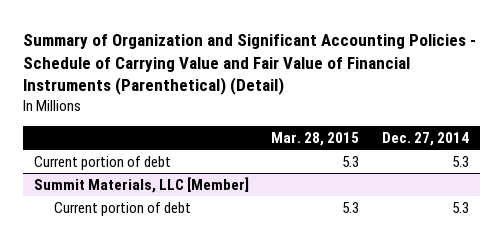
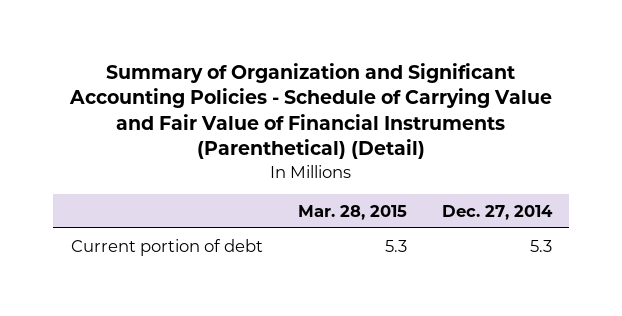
- Summit Materials, LLC [Member]
- Current portion of debt | 5.3 | 5.3

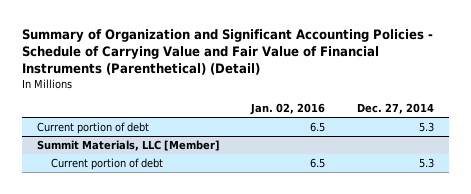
- | Mar. 28, 2015 | Dec. 27, 2014
+ | Jan. 02, 2016 | Dec. 27, 2014
+ Summit Materials, LLC [Member]
+ Current portion of debt | 6.5 | 5.3

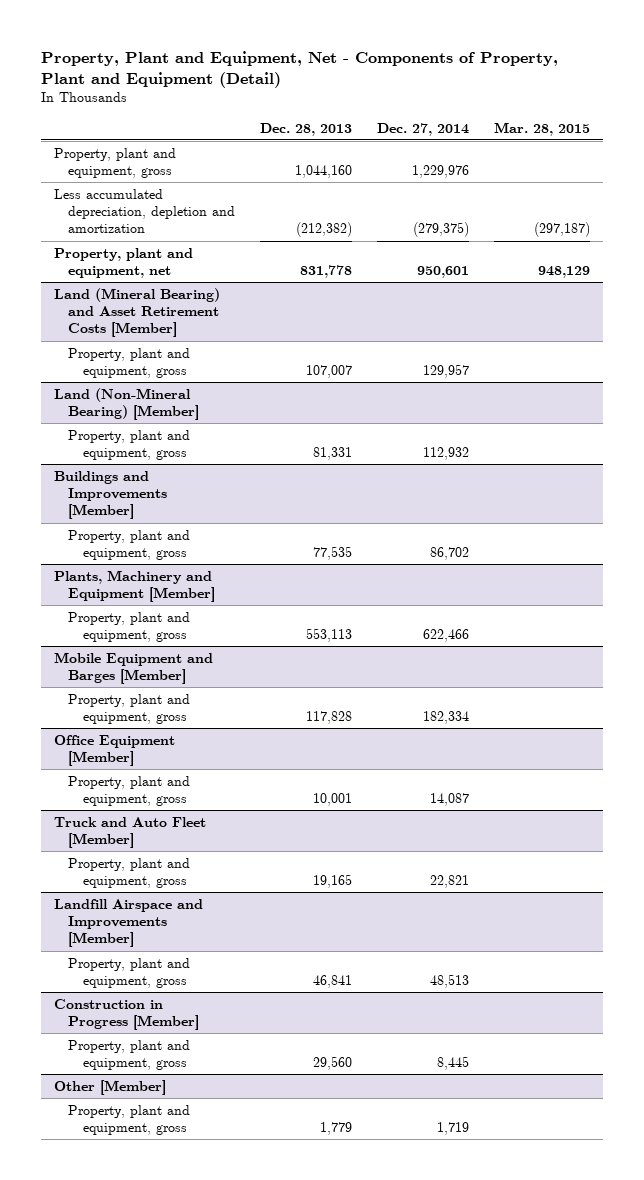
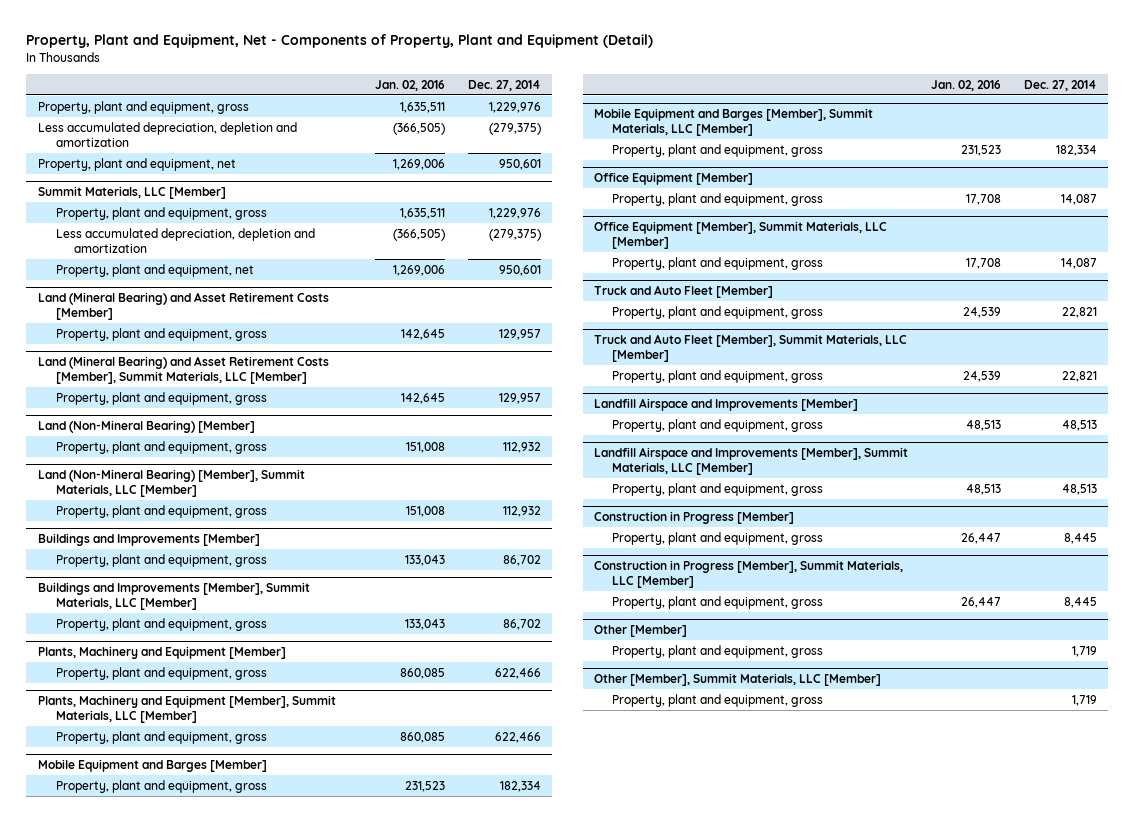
- | Dec. 28, 2013 | Dec. 27, 2014 | Mar. 28, 2015
+ | Jan. 02, 2016 | Dec. 27, 2014
+ Summit Materials, LLC [Member]
+ Property, plant and equipment, gross | 1,635,511 | 1,229,976
+ Less accumulated depreciation, depletion and amortization | (366,505) | (279,375)
+ Property, plant and equipment, net | 1,269,006 | 950,601
+ Land (Mineral Bearing) and Asset Retirement Costs [Member], Summit Materials, LLC [Member]
+ Property, plant and equipment, gross | 142,645 | 129,957
+ Land (Non-Mineral Bearing) [Member], Summit Materials, LLC [Member]
+ Property, plant and equipment, gross | 151,008 | 112,932
+ Buildings and Improvements [Member], Summit Materials, LLC [Member]
+ Property, plant and equipment, gross | 133,043 | 86,702
+ Plants, Machinery and Equipment [Member], Summit Materials, LLC [Member]
+ Property, plant and equipment, gross | 860,085 | 622,466
+ Mobile Equipment and Barges [Member], Summit Materials, LLC [Member]
+ Property, plant and equipment, gross | 231,523 | 182,334
+ Office Equipment [Member], Summit Materials, LLC [Member]
+ Property, plant and equipment, gross | 17,708 | 14,087
+ Truck and Auto Fleet [Member], Summit Materials, LLC [Member]
+ Property, plant and equipment, gross | 24,539 | 22,821
+ Landfill Airspace and Improvements [Member], Summit Materials, LLC [Member]
+ Property, plant and equipment, gross | 48,513 | 48,513
+ Construction in Progress [Member], Summit Materials, LLC [Member]
+ Property, plant and equipment, gross | 26,447 | 8,445
+ Other [Member], Summit Materials, LLC [Member]
+ Property, plant and equipment, gross | | 1,719

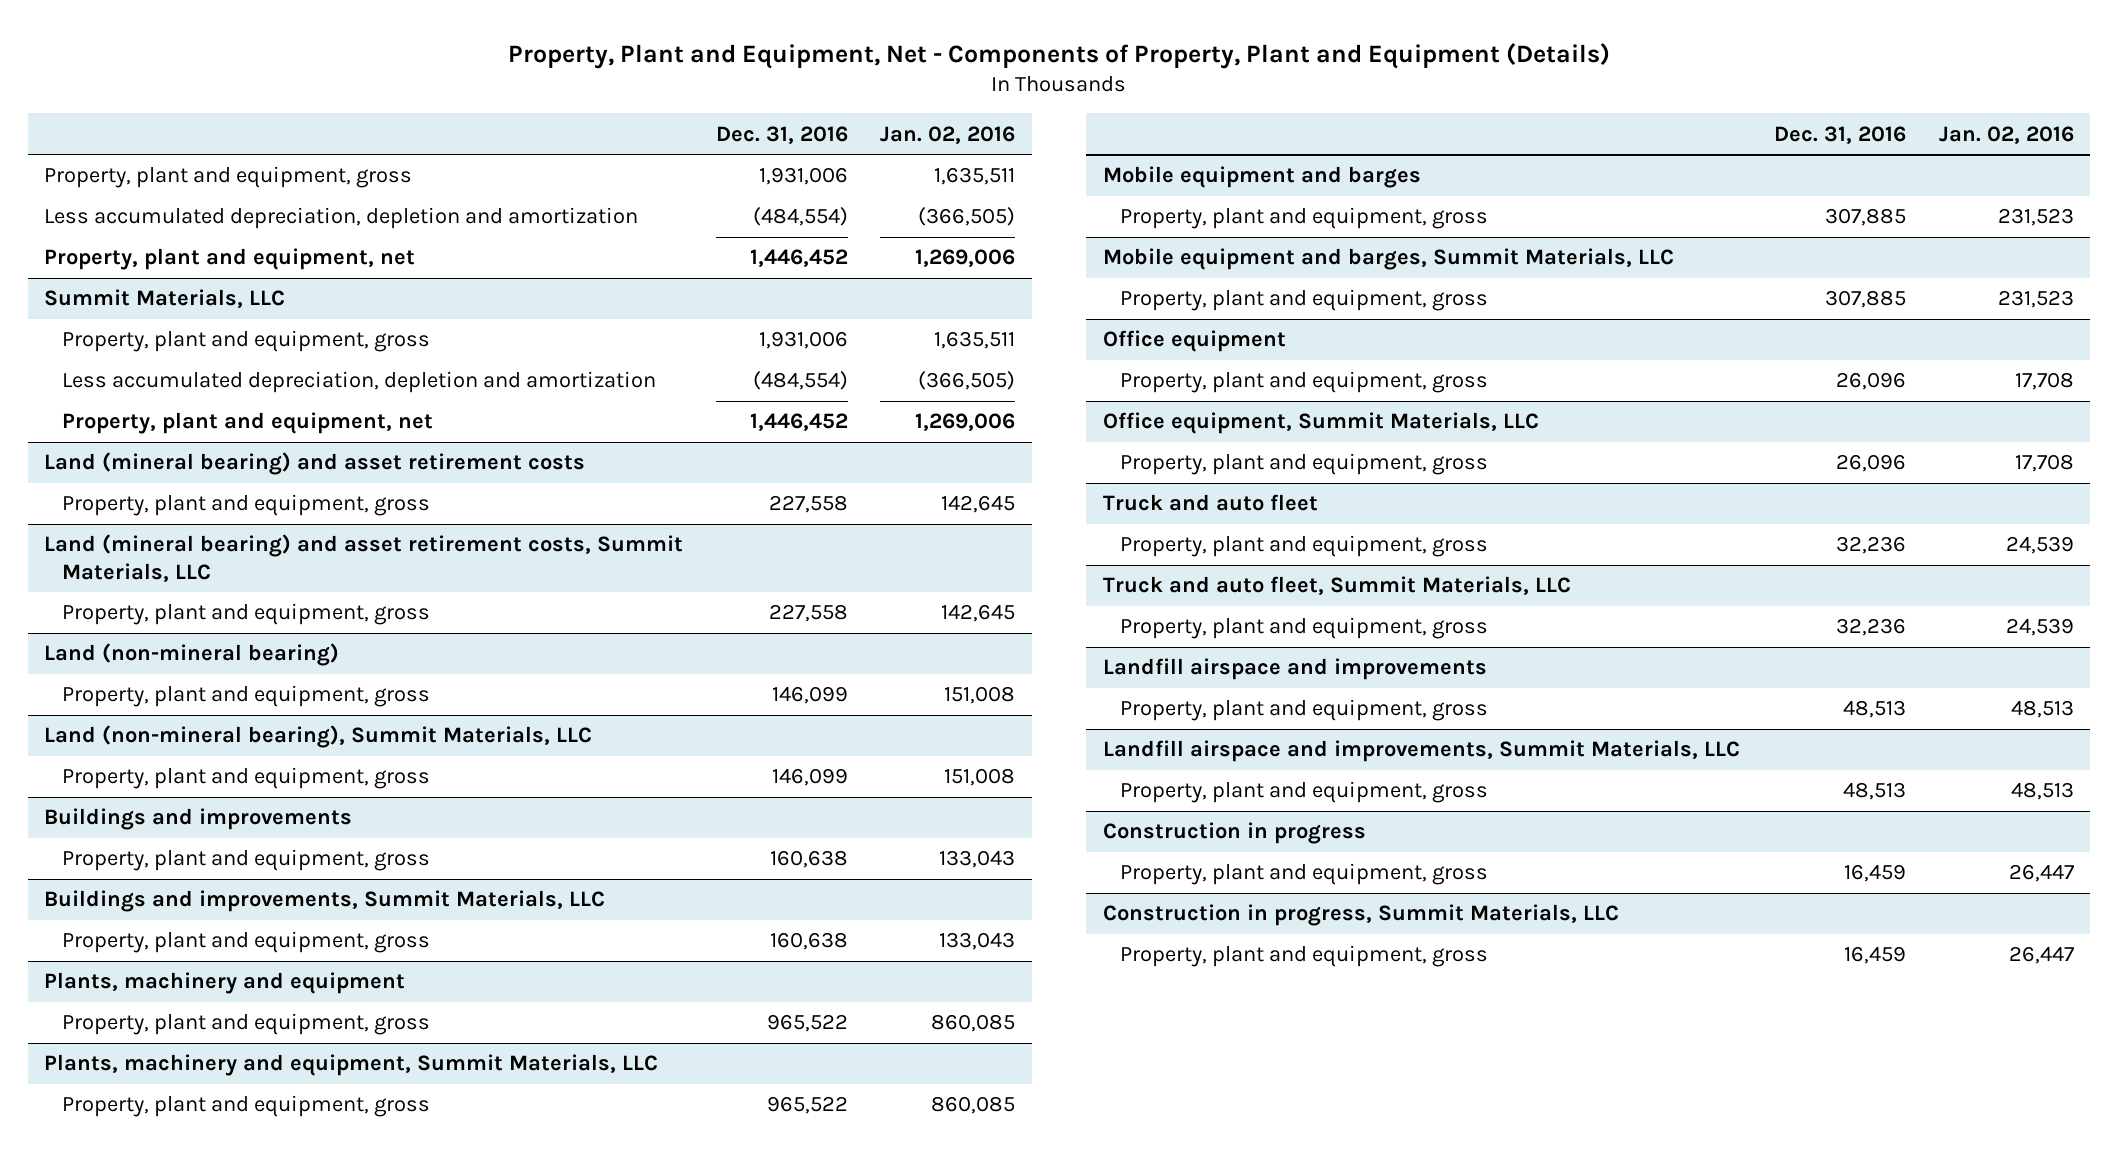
- Property, Plant and Equipment, Net - Components of Property, Plant and Equipment (Detail)
+ Property, Plant and Equipment, Net - Components of Property, Plant and Equipment (Details)
- | Jan. 02, 2016 | Dec. 27, 2014
+ | Dec. 31, 2016 | Jan. 02, 2016
- Summit Materials, LLC [Member]
+ Summit Materials, LLC
- Land (Mineral Bearing) and Asset Retirement Costs [Member]
+ Land (mineral bearing) and asset retirement costs
- Land (Mineral Bearing) and Asset Retirement Costs [Member], Summit Materials, LLC [Member]
+ Land (mineral bearing) and asset retirement costs, Summit Materials, LLC
- Land (Non-Mineral Bearing) [Member]
+ Land (non-mineral bearing)
- Land (Non-Mineral Bearing) [Member], Summit Materials, LLC [Member]
+ Land (non-mineral bearing), Summit Materials, LLC
- Buildings and Improvements [Member]
+ Buildings and improvements
- Buildings and Improvements [Member], Summit Materials, LLC [Member]
+ Buildings and improvements, Summit Materials, LLC
- Plants, Machinery and Equipment [Member]
+ Plants, machinery and equipment
- Plants, Machinery and Equipment [Member], Summit Materials, LLC [Member]
+ Plants, machinery and equipment, Summit Materials, LLC
- Mobile Equipment and Barges [Member]
+ Mobile equipment and barges
- Mobile Equipment and Barges [Member], Summit Materials, LLC [Member]
+ Mobile equipment and barges, Summit Materials, LLC
- Office Equipment [Member]
+ Office equipment
- Office Equipment [Member], Summit Materials, LLC [Member]
+ Office equipment, Summit Materials, LLC
- Truck and Auto Fleet [Member]
+ Truck and auto fleet
- Truck and Auto Fleet [Member], Summit Materials, LLC [Member]
+ Truck and auto fleet, Summit Materials, LLC
- Landfill Airspace and Improvements [Member]
+ Landfill airspace and improvements
- Landfill Airspace and Improvements [Member], Summit Materials, LLC [Member]
+ Landfill airspace and improvements, Summit Materials, LLC
- Construction in Progress [Member]
+ Construction in progress
- Construction in Progress [Member], Summit Materials, LLC [Member]
+ Construction in progress, Summit Materials, LLC
- Other [Member]
- Property, plant and equipment, gross | | 1,719
- Other [Member], Summit Materials, LLC [Member]
- Property, plant and equipment, gross | | 1,719

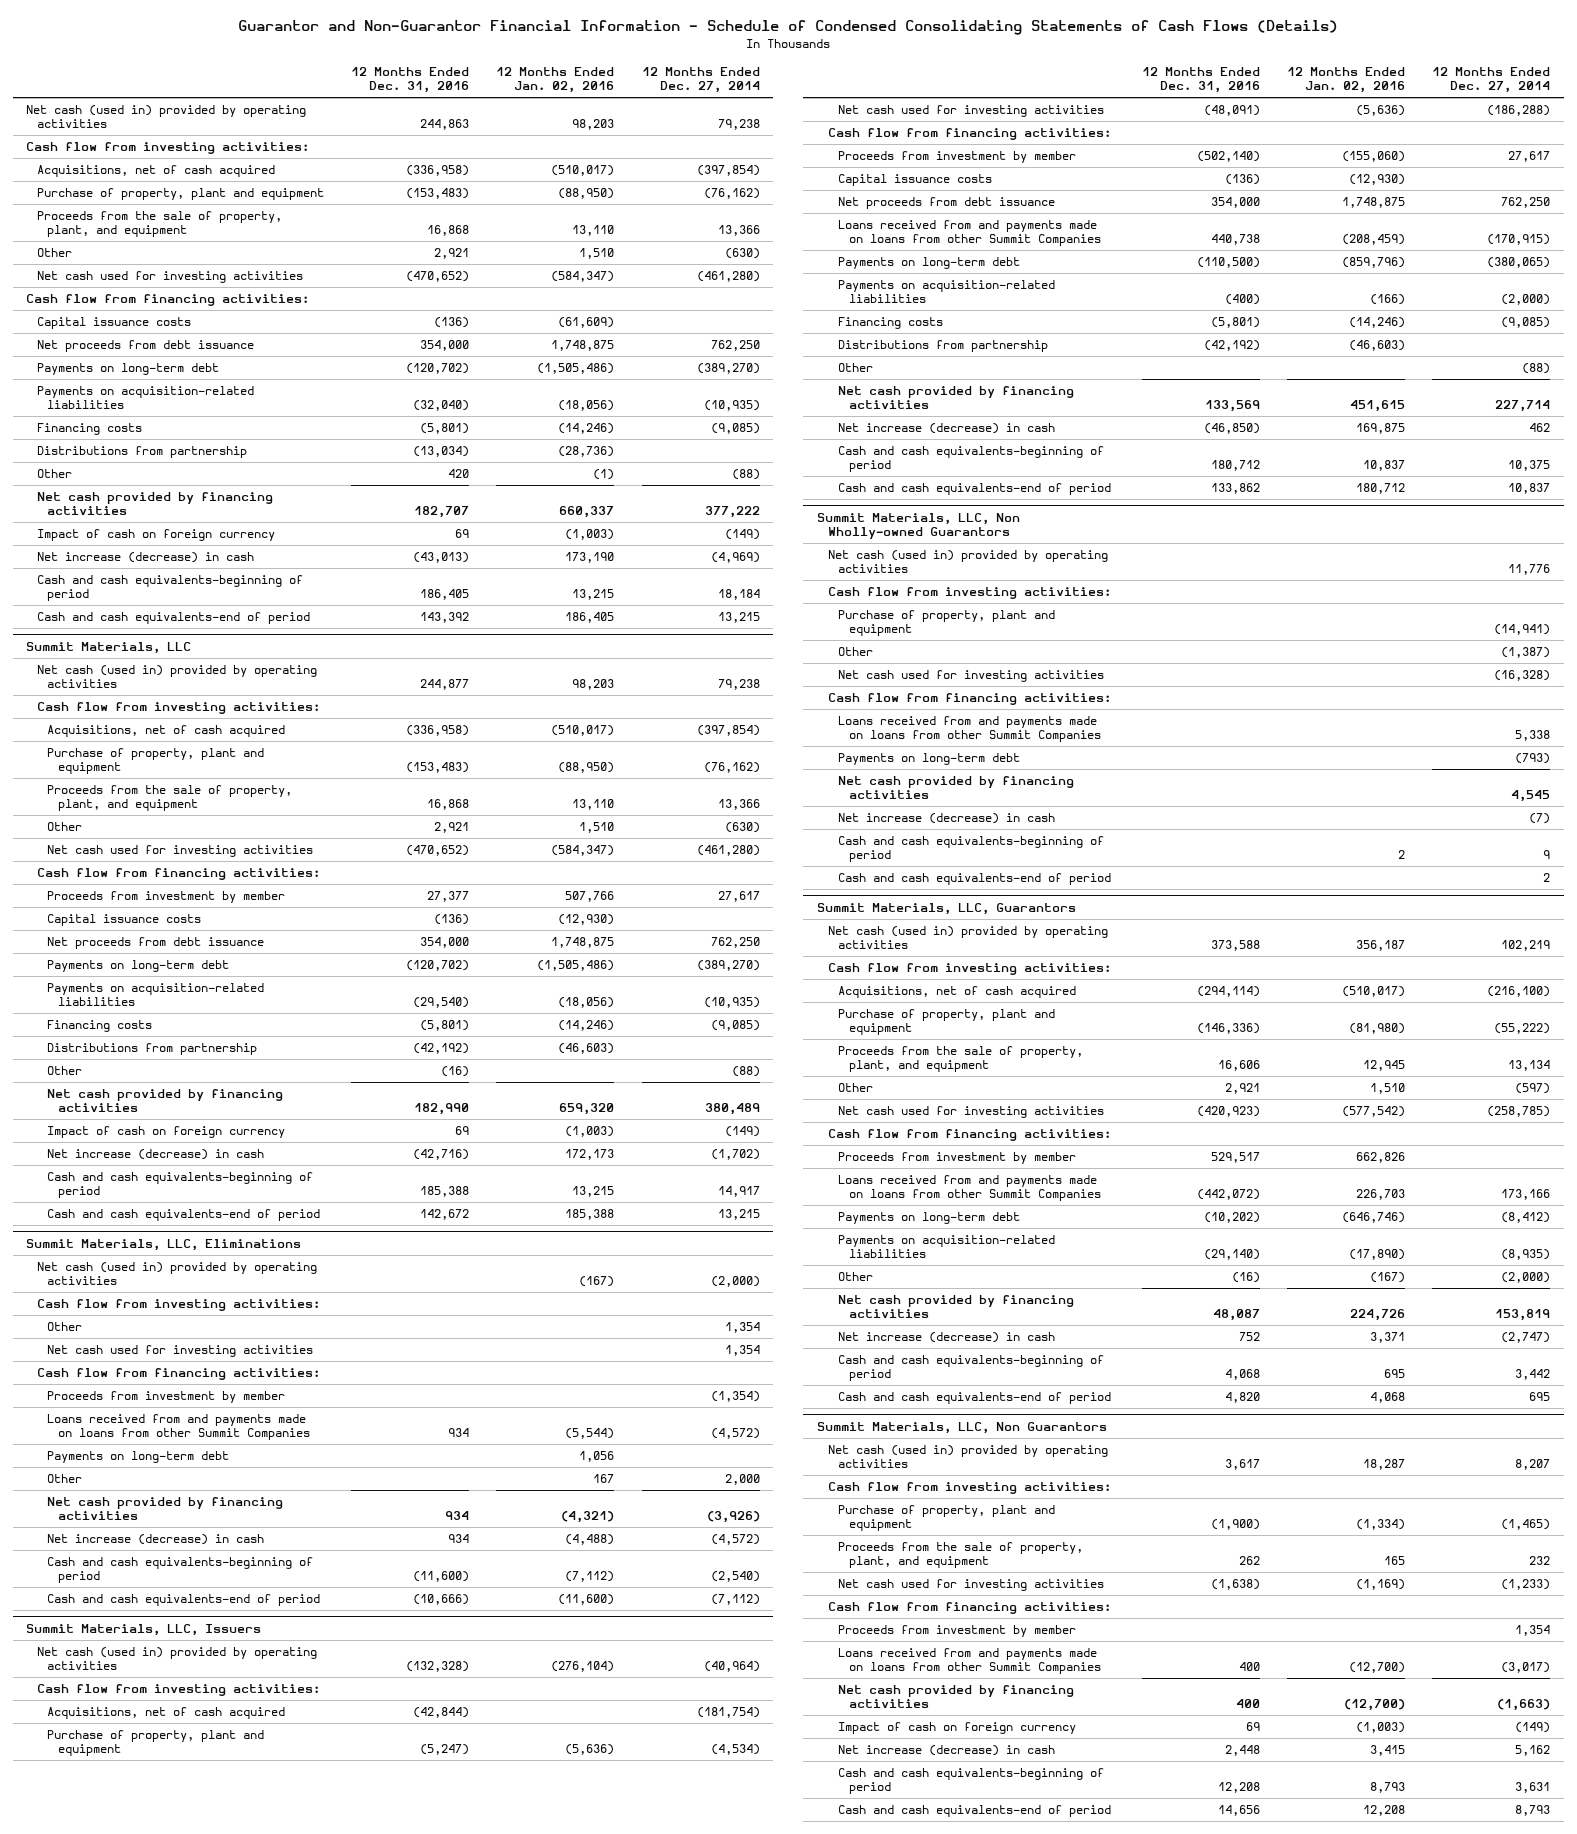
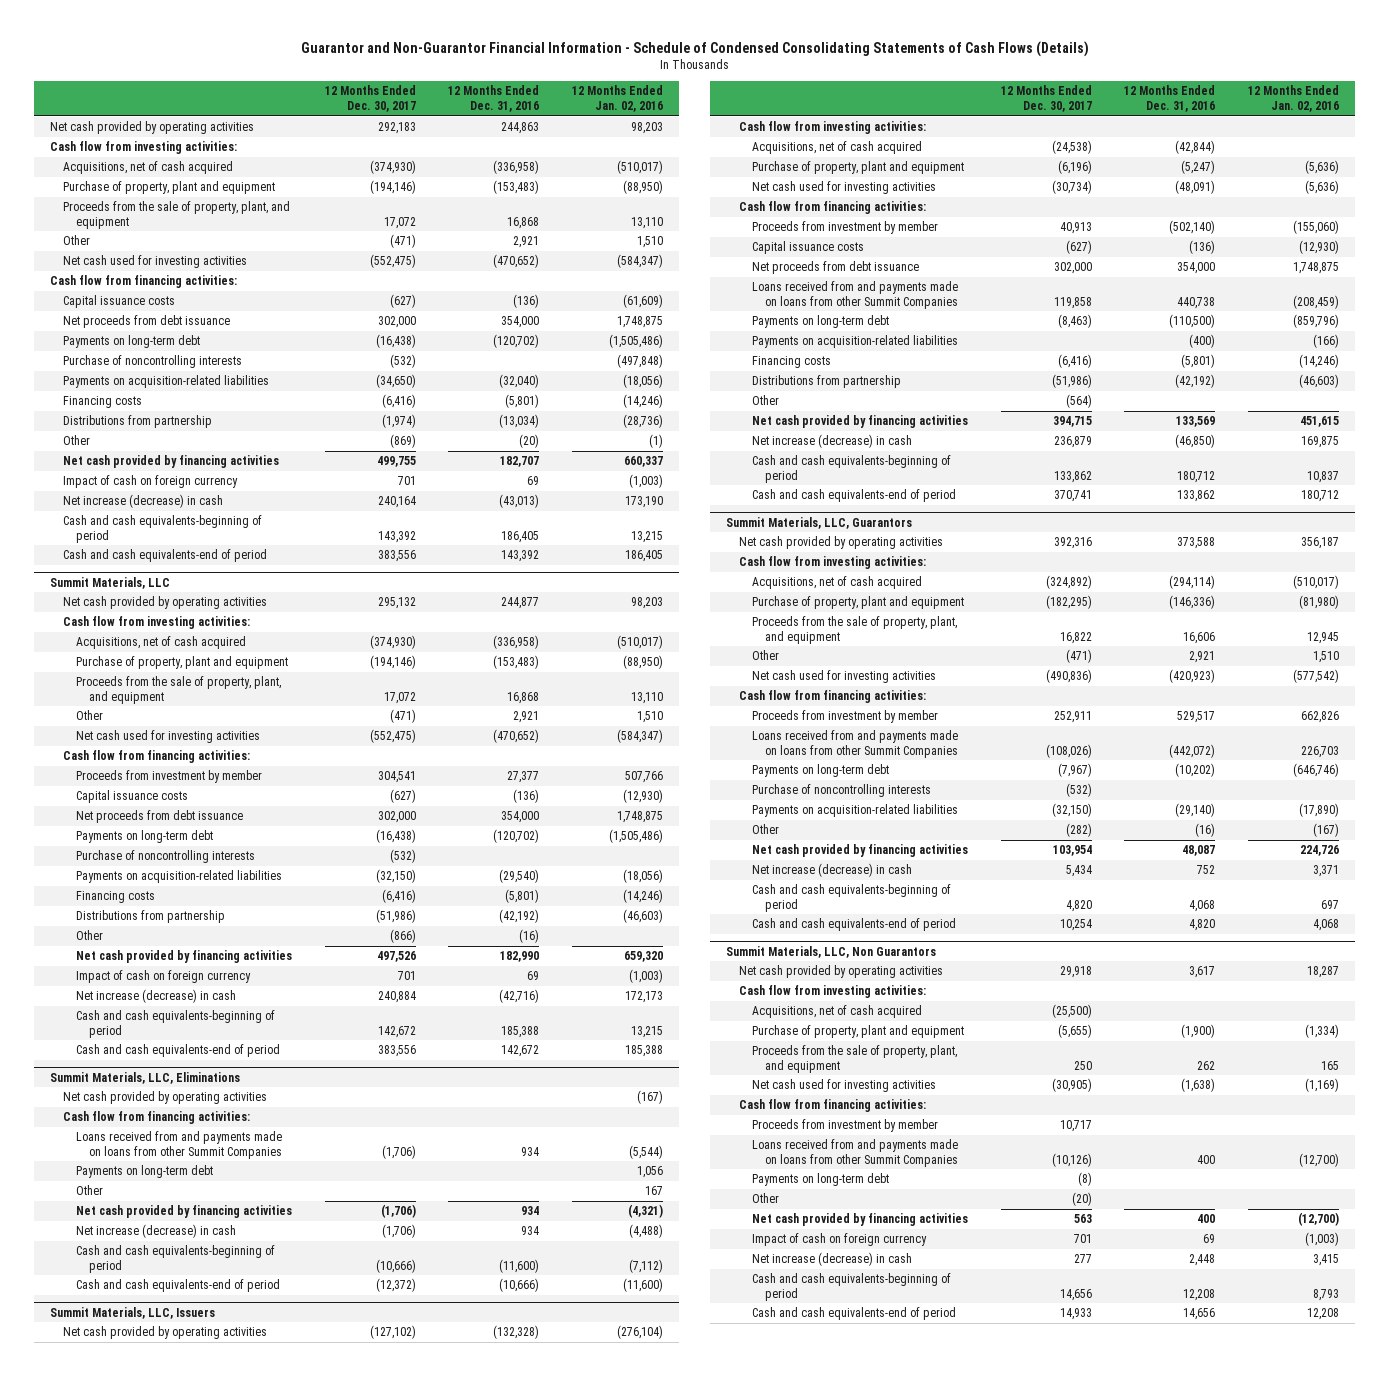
- | 12 Months Ended Dec. 31, 2016 | 12 Months Ended Jan. 02, 2016 | 12 Months Ended Dec. 27, 2014
+ | 12 Months Ended Dec. 30, 2017 | 12 Months Ended Dec. 31, 2016 | 12 Months Ended Jan. 02, 2016
- Net cash (used in) provided by operating activities | 244,863 | 98,203 | 79,238
+ Net cash provided by operating activities | 292,183 | 244,863 | 98,203
+ Purchase of noncontrolling interests | (532) | | (497,848)
- Other | 420 | (1) | (88)
+ Other | (869) | (20) | (1)
@ Summit Materials, LLC
- Net cash (used in) provided by operating activities | 244,877 | 98,203 | 79,238
+ Net cash provided by operating activities | 295,132 | 244,877 | 98,203
+ Purchase of noncontrolling interests | (532) | |
@ Summit Materials, LLC, Eliminations
- Net cash (used in) provided by operating activities | | (167) | (2,000)
- Cash flow from investing activities:
- Other | | | 1,354
- Net cash used for investing activities | | | 1,354
+ Net cash provided by operating activities | | | (167)
- Proceeds from investment by member | | | (1,354)
@ Summit Materials, LLC, Issuers
- Net cash (used in) provided by operating activities | (132,328) | (276,104) | (40,964)
+ Net cash provided by operating activities | (127,102) | (132,328) | (276,104)
- Summit Materials, LLC, Non Wholly-owned Guarantors
- Net cash (used in) provided by operating activities | | | 11,776
- Cash flow from investing activities:
- Purchase of property, plant and equipment | | | (14,941)
- Other | | | (1,387)
- Net cash used for investing activities | | | (16,328)
- Cash flow from financing activities:
- Loans received from and payments made on loans from other Summit Companies | | | 5,338
- Payments on long-term debt | | | (793)
- Net cash provided by financing activities | | | 4,545
- Net increase (decrease) in cash | | | (7)
- Cash and cash equivalents-beginning of period | | 2 | 9
- Cash and cash equivalents-end of period | | | 2
@ Summit Materials, LLC, Guarantors
- Net cash (used in) provided by operating activities | 373,588 | 356,187 | 102,219
+ Net cash provided by operating activities | 392,316 | 373,588 | 356,187
+ Purchase of noncontrolling interests | (532) | |
- Cash and cash equivalents-beginning of period | 4,068 | 695 | 3,442
+ Cash and cash equivalents-beginning of period | 4,820 | 4,068 | 697
@ Summit Materials, LLC, Non Guarantors
- Net cash (used in) provided by operating activities | 3,617 | 18,287 | 8,207
+ Net cash provided by operating activities | 29,918 | 3,617 | 18,287
+ Acquisitions, net of cash acquired | (25,500) | |
+ Payments on long-term debt | (8) | |
+ Other | (20) | |

